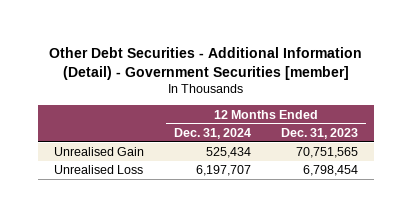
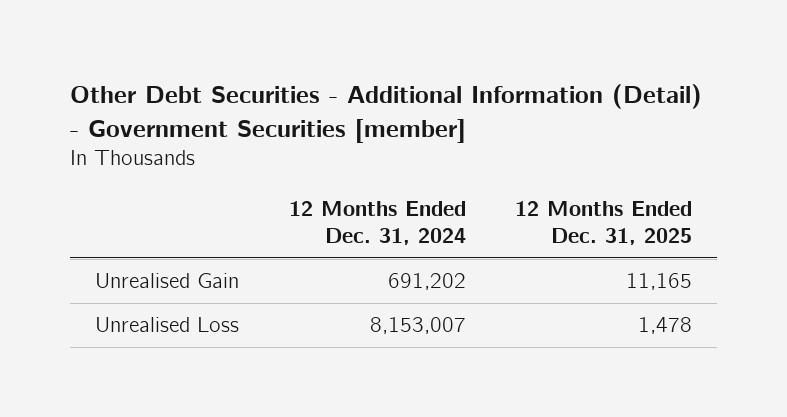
- | 12 Months Ended Dec. 31, 2024 | 12 Months Ended Dec. 31, 2023
+ | 12 Months Ended Dec. 31, 2024 | 12 Months Ended Dec. 31, 2025
- Unrealised Gain | 525,434 | 70,751,565
- Unrealised Loss | 6,197,707 | 6,798,454
+ Unrealised Gain | 691,202 | 11,165
+ Unrealised Loss | 8,153,007 | 1,478

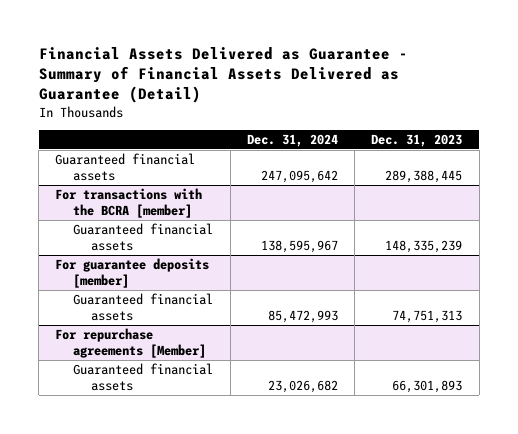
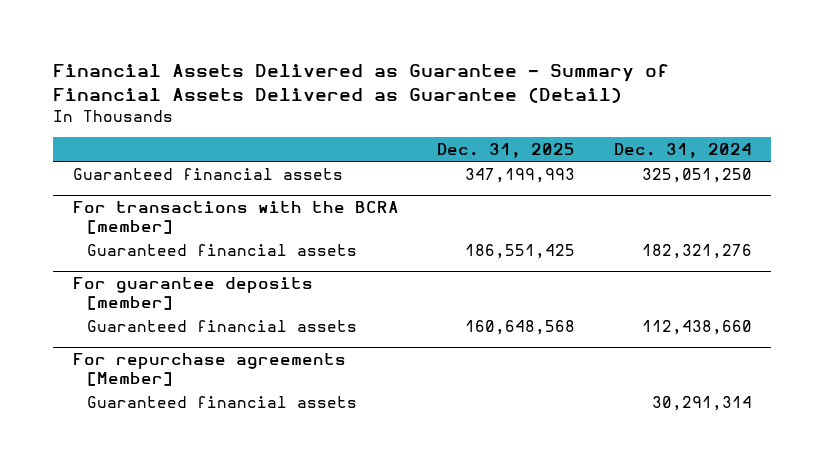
- | Dec. 31, 2024 | Dec. 31, 2023
+ | Dec. 31, 2025 | Dec. 31, 2024
- Guaranteed financial assets | 247,095,642 | 289,388,445
+ Guaranteed financial assets | 347,199,993 | 325,051,250
@ For transactions with the BCRA [member]
- Guaranteed financial assets | 138,595,967 | 148,335,239
+ Guaranteed financial assets | 186,551,425 | 182,321,276
@ For guarantee deposits [member]
- Guaranteed financial assets | 85,472,993 | 74,751,313
+ Guaranteed financial assets | 160,648,568 | 112,438,660
@ For repurchase agreements [Member]
- Guaranteed financial assets | 23,026,682 | 66,301,893
+ Guaranteed financial assets | | 30,291,314

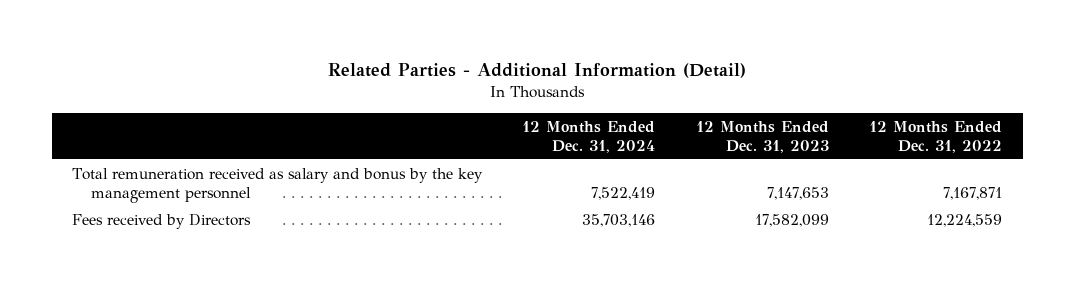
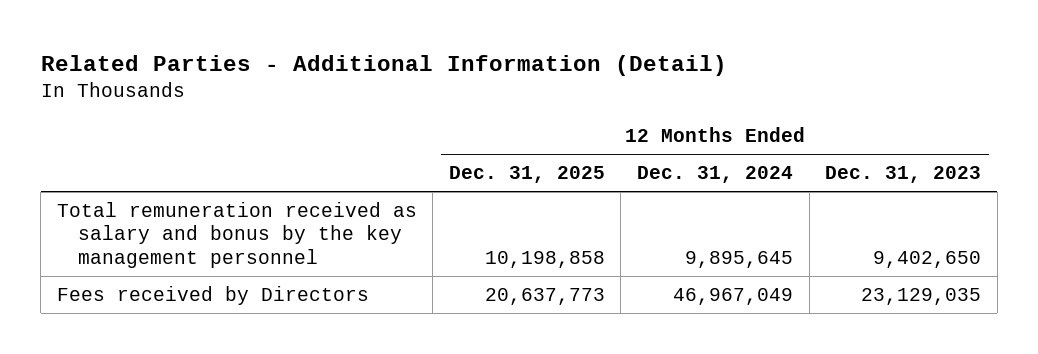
- | 12 Months Ended Dec. 31, 2024 | 12 Months Ended Dec. 31, 2023 | 12 Months Ended Dec. 31, 2022
+ | 12 Months Ended Dec. 31, 2025 | 12 Months Ended Dec. 31, 2024 | 12 Months Ended Dec. 31, 2023
- Total remuneration received as salary and bonus by the key management personnel | 7,522,419 | 7,147,653 | 7,167,871
- Fees received by Directors | 35,703,146 | 17,582,099 | 12,224,559
+ Total remuneration received as salary and bonus by the key management personnel | 10,198,858 | 9,895,645 | 9,402,650
+ Fees received by Directors | 20,637,773 | 46,967,049 | 23,129,035

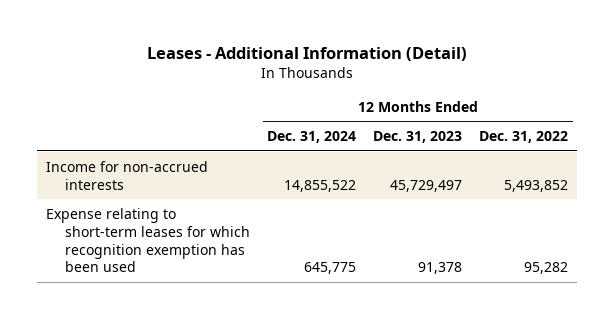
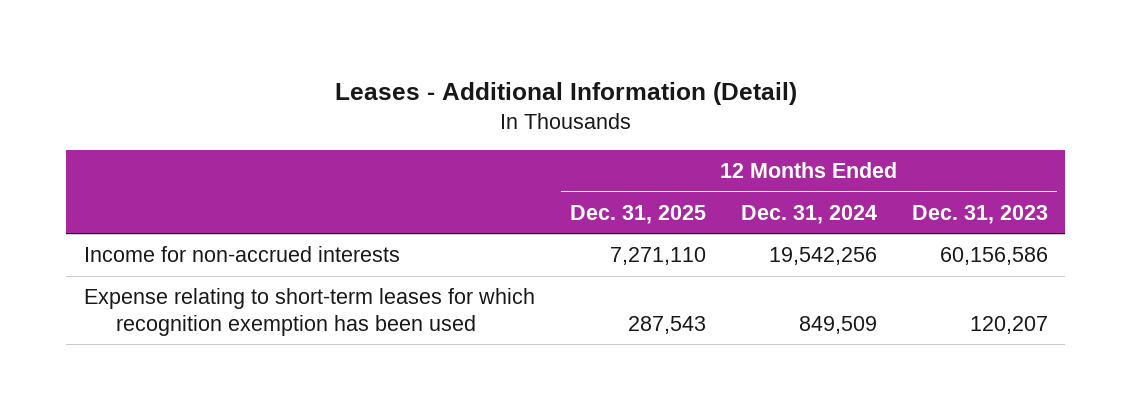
- | 12 Months Ended Dec. 31, 2024 | 12 Months Ended Dec. 31, 2023 | 12 Months Ended Dec. 31, 2022
+ | 12 Months Ended Dec. 31, 2025 | 12 Months Ended Dec. 31, 2024 | 12 Months Ended Dec. 31, 2023
- Income for non-accrued interests | 14,855,522 | 45,729,497 | 5,493,852
- Expense relating to short-term leases for which recognition exemption has been used | 645,775 | 91,378 | 95,282
+ Income for non-accrued interests | 7,271,110 | 19,542,256 | 60,156,586
+ Expense relating to short-term leases for which recognition exemption has been used | 287,543 | 849,509 | 120,207

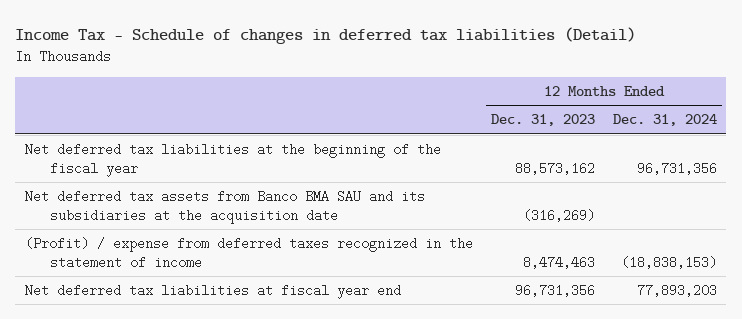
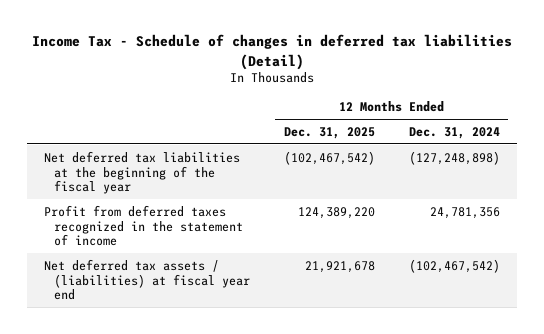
- | 12 Months Ended Dec. 31, 2023 | 12 Months Ended Dec. 31, 2024
+ | 12 Months Ended Dec. 31, 2025 | 12 Months Ended Dec. 31, 2024
- Net deferred tax liabilities at the beginning of the fiscal year | 88,573,162 | 96,731,356
- Net deferred tax assets from Banco BMA SAU and its subsidiaries at the acquisition date | (316,269) |
- (Profit) / expense from deferred taxes recognized in the statement of income | 8,474,463 | (18,838,153)
- Net deferred tax liabilities at fiscal year end | 96,731,356 | 77,893,203
+ Net deferred tax liabilities at the beginning of the fiscal year | (102,467,542) | (127,248,898)
+ Profit from deferred taxes recognized in the statement of income | 124,389,220 | 24,781,356
+ Net deferred tax assets / (liabilities) at fiscal year end | 21,921,678 | (102,467,542)

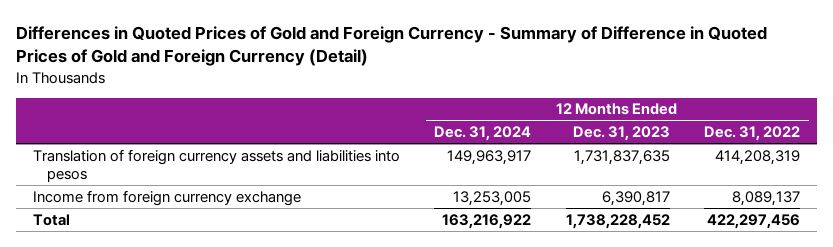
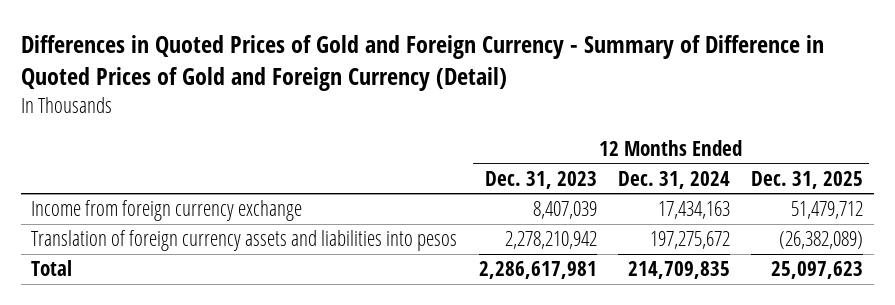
- | 12 Months Ended Dec. 31, 2024 | 12 Months Ended Dec. 31, 2023 | 12 Months Ended Dec. 31, 2022
+ | 12 Months Ended Dec. 31, 2023 | 12 Months Ended Dec. 31, 2024 | 12 Months Ended Dec. 31, 2025
- Translation of foreign currency assets and liabilities into pesos | 149,963,917 | 1,731,837,635 | 414,208,319
- Income from foreign currency exchange | 13,253,005 | 6,390,817 | 8,089,137
- Total | 163,216,922 | 1,738,228,452 | 422,297,456
+ Income from foreign currency exchange | 8,407,039 | 17,434,163 | 51,479,712
+ Translation of foreign currency assets and liabilities into pesos | 2,278,210,942 | 197,275,672 | (26,382,089)
+ Total | 2,286,617,981 | 214,709,835 | 25,097,623

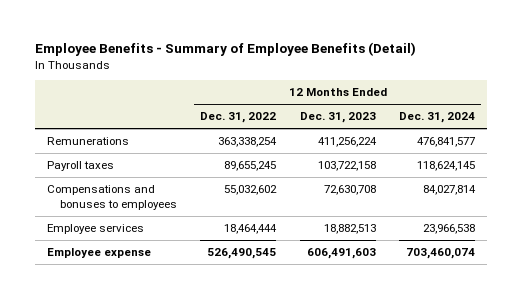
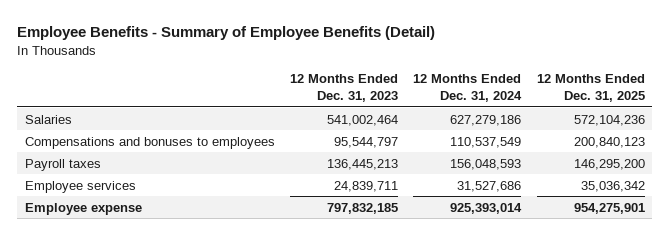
- | 12 Months Ended Dec. 31, 2022 | 12 Months Ended Dec. 31, 2023 | 12 Months Ended Dec. 31, 2024
+ | 12 Months Ended Dec. 31, 2023 | 12 Months Ended Dec. 31, 2024 | 12 Months Ended Dec. 31, 2025
- Remunerations | 363,338,254 | 411,256,224 | 476,841,577
- Payroll taxes | 89,655,245 | 103,722,158 | 118,624,145
- Compensations and bonuses to employees | 55,032,602 | 72,630,708 | 84,027,814
- Employee services | 18,464,444 | 18,882,513 | 23,966,538
- Employee expense | 526,490,545 | 606,491,603 | 703,460,074
+ Salaries | 541,002,464 | 627,279,186 | 572,104,236
+ Compensations and bonuses to employees | 95,544,797 | 110,537,549 | 200,840,123
+ Payroll taxes | 136,445,213 | 156,048,593 | 146,295,200
+ Employee services | 24,839,711 | 31,527,686 | 35,036,342
+ Employee expense | 797,832,185 | 925,393,014 | 954,275,901

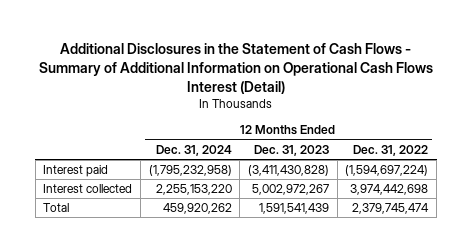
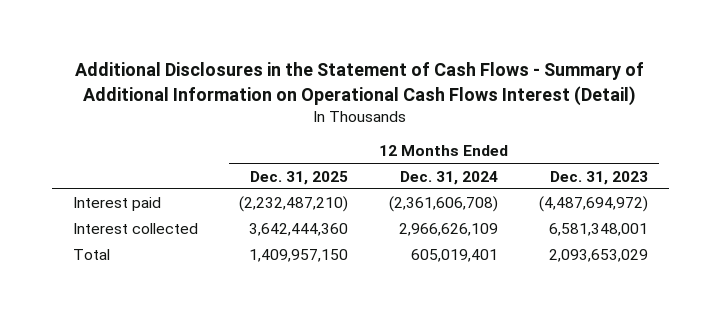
- | 12 Months Ended Dec. 31, 2024 | 12 Months Ended Dec. 31, 2023 | 12 Months Ended Dec. 31, 2022
+ | 12 Months Ended Dec. 31, 2025 | 12 Months Ended Dec. 31, 2024 | 12 Months Ended Dec. 31, 2023
- Interest paid | (1,795,232,958) | (3,411,430,828) | (1,594,697,224)
- Interest collected | 2,255,153,220 | 5,002,972,267 | 3,974,442,698
- Total | 459,920,262 | 1,591,541,439 | 2,379,745,474
+ Interest paid | (2,232,487,210) | (2,361,606,708) | (4,487,694,972)
+ Interest collected | 3,642,444,360 | 2,966,626,109 | 6,581,348,001
+ Total | 1,409,957,150 | 605,019,401 | 2,093,653,029

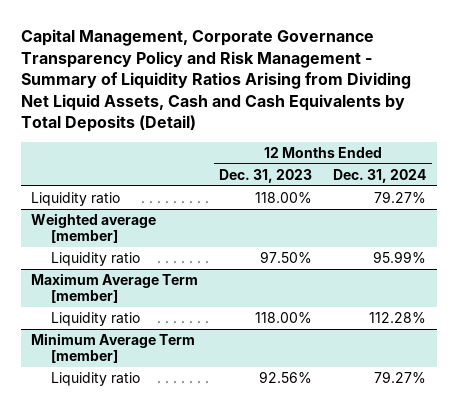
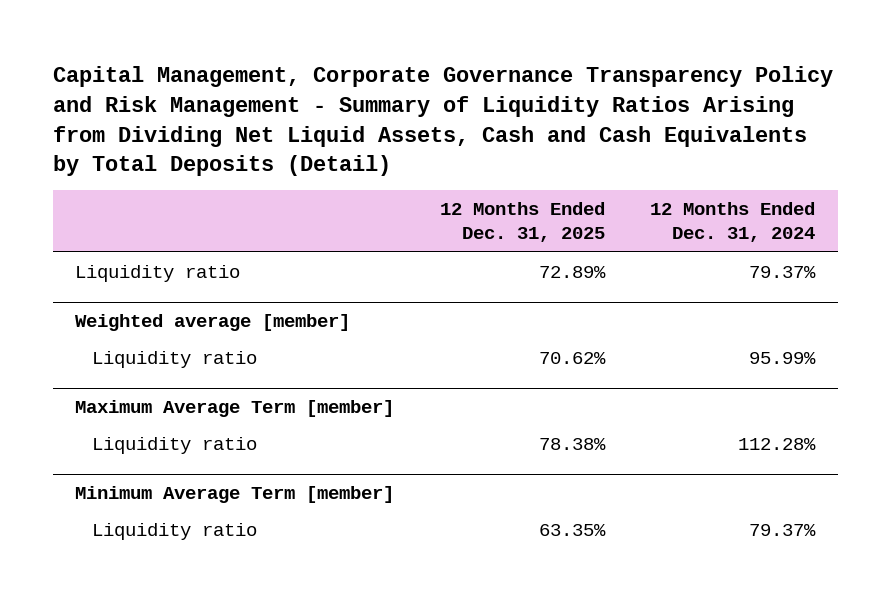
- | 12 Months Ended Dec. 31, 2023 | 12 Months Ended Dec. 31, 2024
+ | 12 Months Ended Dec. 31, 2025 | 12 Months Ended Dec. 31, 2024
- Liquidity ratio | 118.00% | 79.27%
+ Liquidity ratio | 72.89% | 79.37%
@ Minimum Average Term [member]
- Liquidity ratio | 92.56% | 79.27%
+ Liquidity ratio | 63.35% | 79.37%

